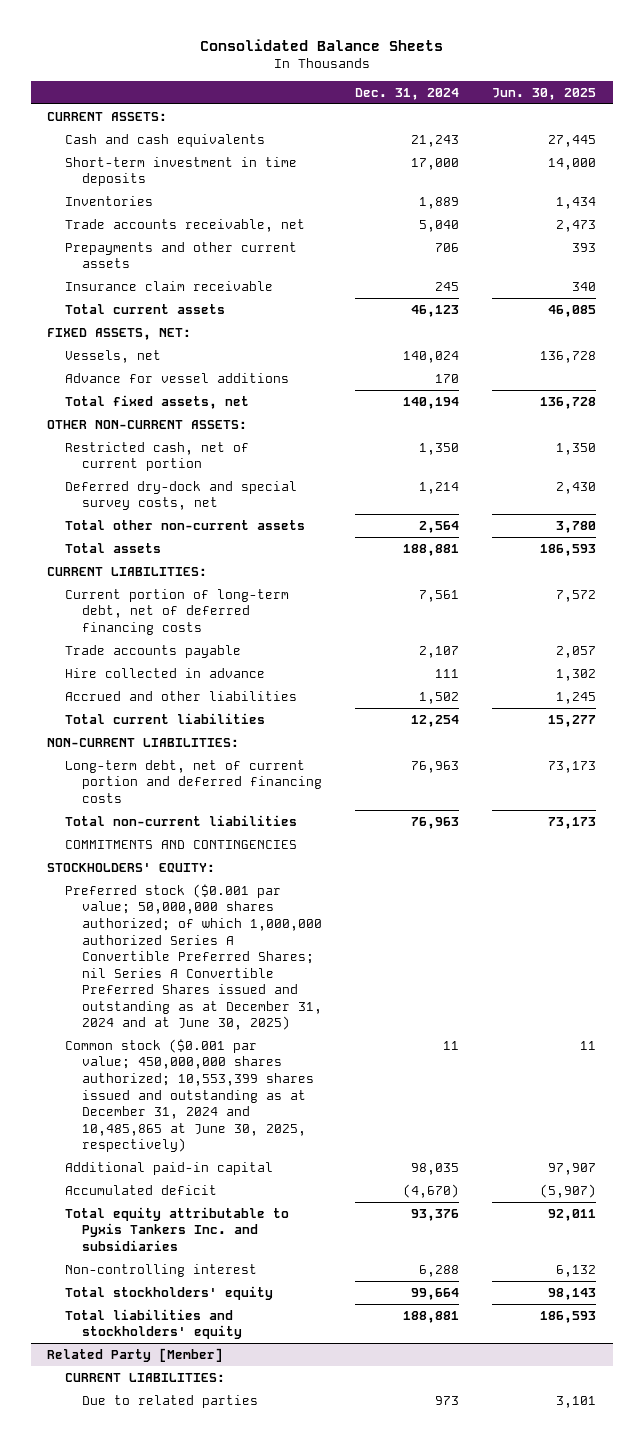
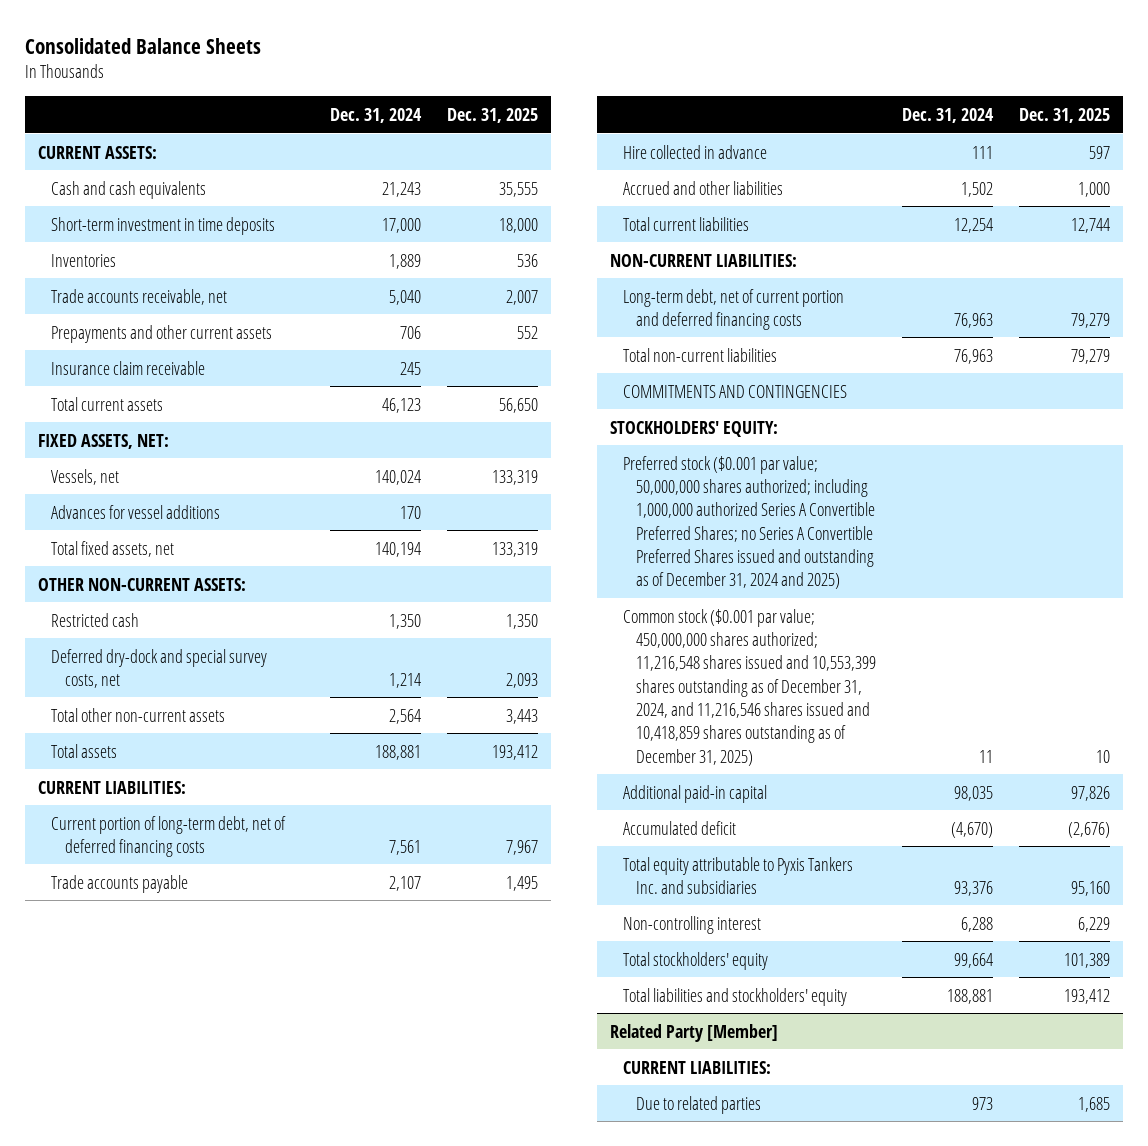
- | Dec. 31, 2024 | Jun. 30, 2025
+ | Dec. 31, 2024 | Dec. 31, 2025
- Advance for vessel additions | 170 |
+ Advances for vessel additions | 170 |
- Restricted cash, net of current portion | 1,350 | 1,350
+ Restricted cash | 1,350 | 1,350
- Preferred stock ($0.001 par value; 50,000,000 shares authorized; of which 1,000,000 authorized Series A Convertible Preferred Shares; nil Series A Convertible Preferred Shares issued and outstanding as at December 31, 2024 and at June 30, 2025)
- Common stock ($0.001 par value; 450,000,000 shares authorized; 10,553,399 shares issued and outstanding as at December 31, 2024 and 10,485,865 at June 30, 2025, respectively) | 11 | 11
+ Preferred stock ($0.001 par value; 50,000,000 shares authorized; including 1,000,000 authorized Series A Convertible Preferred Shares; no Series A Convertible Preferred Shares issued and outstanding as of December 31, 2024 and 2025)
+ Common stock ($0.001 par value; 450,000,000 shares authorized; 11,216,548 shares issued and 10,553,399 shares outstanding as of December 31, 2024, and 11,216,546 shares issued and 10,418,859 shares outstanding as of December 31, 2025) | 11 | 10

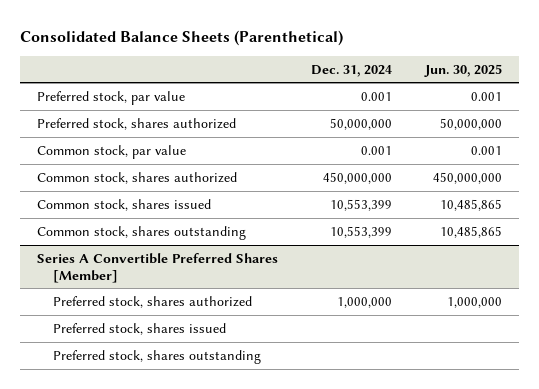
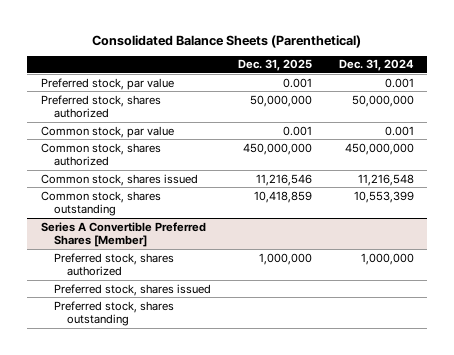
- | Dec. 31, 2024 | Jun. 30, 2025
+ | Dec. 31, 2025 | Dec. 31, 2024
- Common stock, shares issued | 10,553,399 | 10,485,865
+ Common stock, shares issued | 11,216,546 | 11,216,548

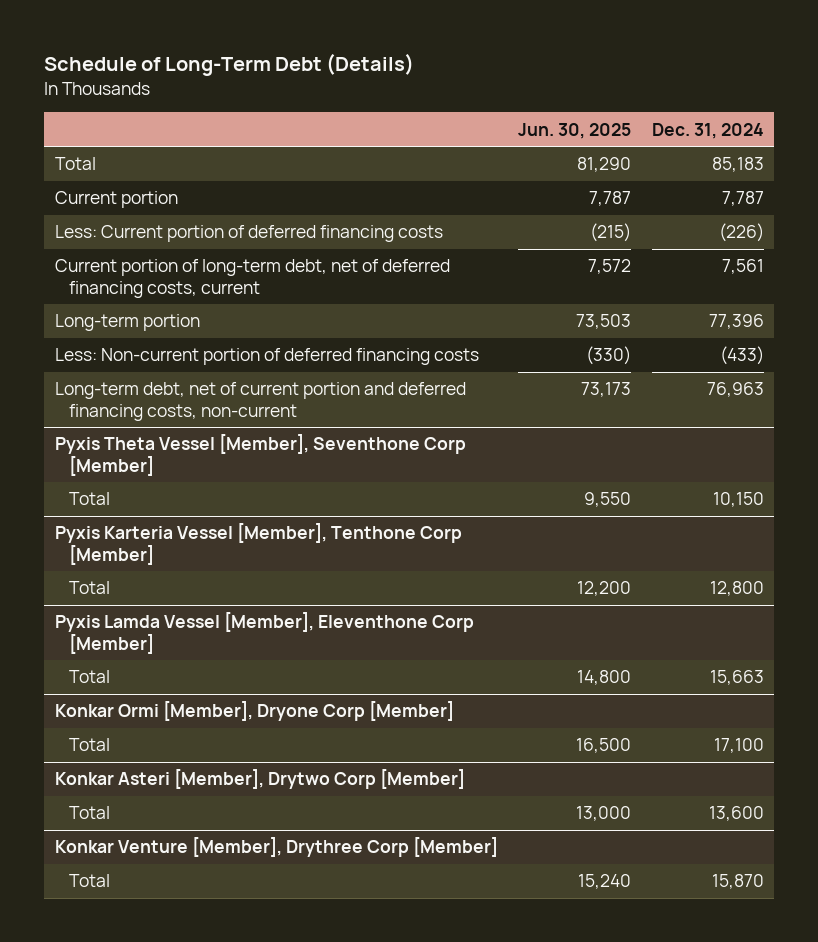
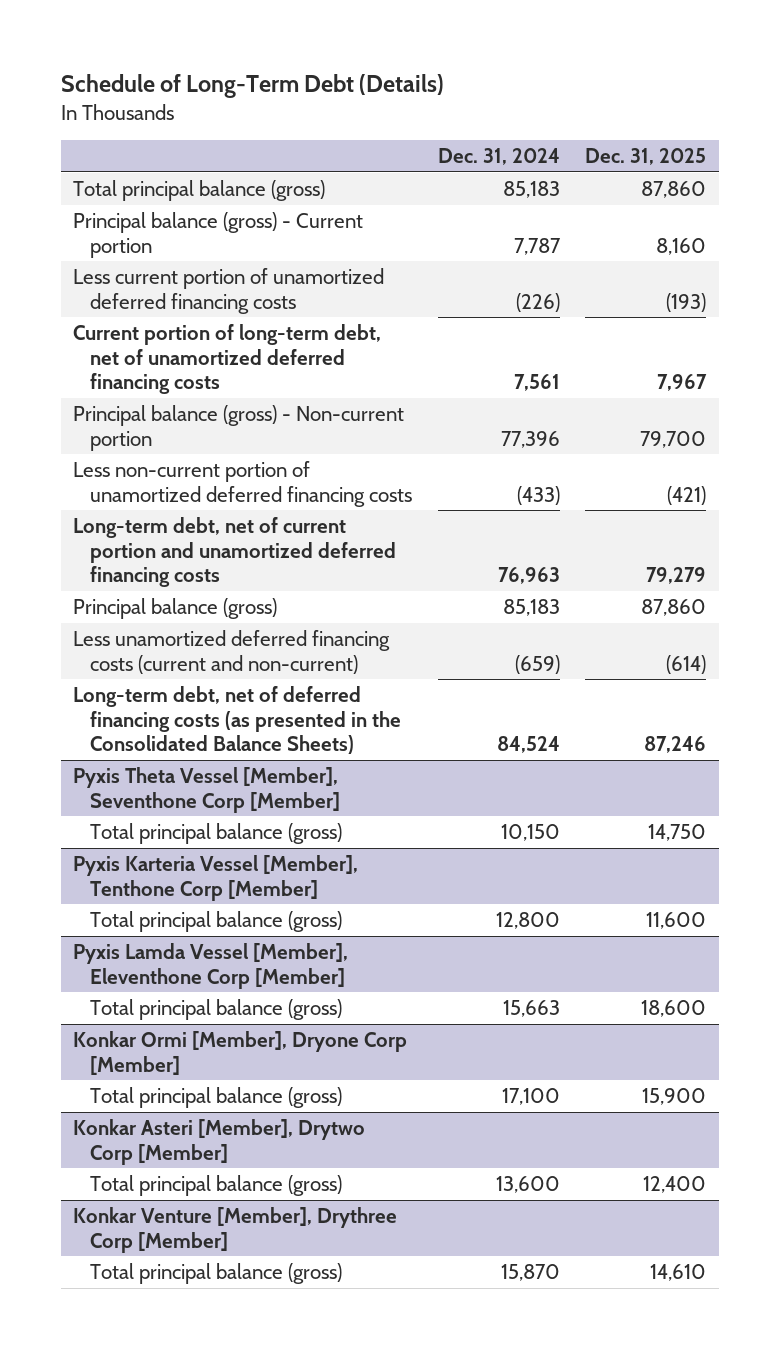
- | Jun. 30, 2025 | Dec. 31, 2024
+ | Dec. 31, 2024 | Dec. 31, 2025
- Total | 81,290 | 85,183
- Current portion | 7,787 | 7,787
- Less: Current portion of deferred financing costs | (215) | (226)
- Current portion of long-term debt, net of deferred financing costs, current | 7,572 | 7,561
- Long-term portion | 73,503 | 77,396
- Less: Non-current portion of deferred financing costs | (330) | (433)
- Long-term debt, net of current portion and deferred financing costs, non-current | 73,173 | 76,963
+ Total principal balance (gross) | 85,183 | 87,860
+ Principal balance (gross) - Current portion | 7,787 | 8,160
+ Less current portion of unamortized deferred financing costs | (226) | (193)
+ Current portion of long-term debt, net of unamortized deferred financing costs | 7,561 | 7,967
+ Principal balance (gross) - Non-current portion | 77,396 | 79,700
+ Less non-current portion of unamortized deferred financing costs | (433) | (421)
+ Long-term debt, net of current portion and unamortized deferred financing costs | 76,963 | 79,279
+ Principal balance (gross) | 85,183 | 87,860
+ Less unamortized deferred financing costs (current and non-current) | (659) | (614)
+ Long-term debt, net of deferred financing costs (as presented in the Consolidated Balance Sheets) | 84,524 | 87,246
@ Pyxis Theta Vessel [Member], Seventhone Corp [Member]
- Total | 9,550 | 10,150
+ Total principal balance (gross) | 10,150 | 14,750
@ Pyxis Karteria Vessel [Member], Tenthone Corp [Member]
- Total | 12,200 | 12,800
+ Total principal balance (gross) | 12,800 | 11,600
@ Pyxis Lamda Vessel [Member], Eleventhone Corp [Member]
- Total | 14,800 | 15,663
+ Total principal balance (gross) | 15,663 | 18,600
@ Konkar Ormi [Member], Dryone Corp [Member]
- Total | 16,500 | 17,100
+ Total principal balance (gross) | 17,100 | 15,900
@ Konkar Asteri [Member], Drytwo Corp [Member]
- Total | 13,000 | 13,600
+ Total principal balance (gross) | 13,600 | 12,400
@ Konkar Venture [Member], Drythree Corp [Member]
- Total | 15,240 | 15,870
+ Total principal balance (gross) | 15,870 | 14,610

